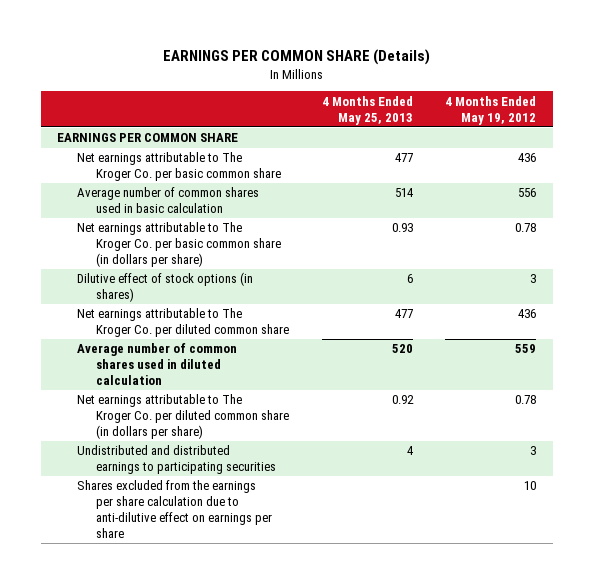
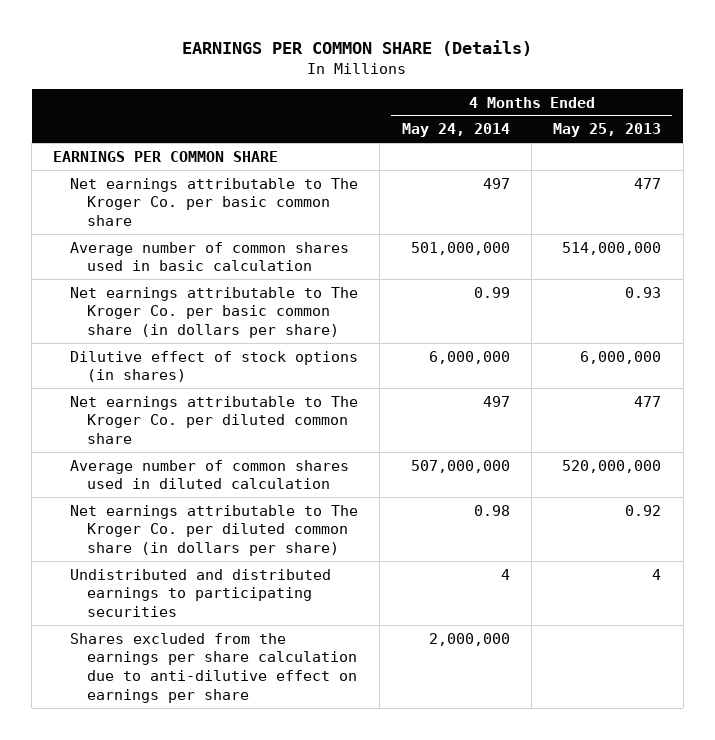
- | 4 Months Ended May 25, 2013 | 4 Months Ended May 19, 2012
+ | 4 Months Ended May 24, 2014 | 4 Months Ended May 25, 2013
- Average number of common shares used in basic calculation | 514 | 556
+ Average number of common shares used in basic calculation | 501,000,000 | 514,000,000
- Dilutive effect of stock options (in shares) | 6 | 3
+ Dilutive effect of stock options (in shares) | 6,000,000 | 6,000,000
- Average number of common shares used in diluted calculation | 520 | 559
+ Average number of common shares used in diluted calculation | 507,000,000 | 520,000,000

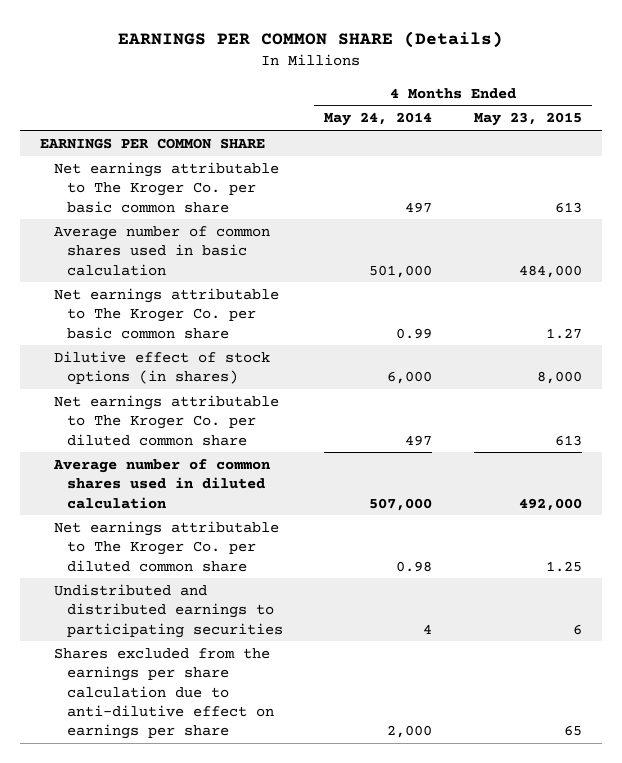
- | 4 Months Ended May 24, 2014 | 4 Months Ended May 25, 2013
+ | 4 Months Ended May 24, 2014 | 4 Months Ended May 23, 2015
- Average number of common shares used in basic calculation | 501,000,000 | 514,000,000
- Net earnings attributable to The Kroger Co. per basic common share (in dollars per share) | 0.99 | 0.93
- Dilutive effect of stock options (in shares) | 6,000,000 | 6,000,000
+ Average number of common shares used in basic calculation | 501,000 | 484,000
+ Net earnings attributable to The Kroger Co. per basic common share | 0.99 | 1.27
+ Dilutive effect of stock options (in shares) | 6,000 | 8,000
- Average number of common shares used in diluted calculation | 507,000,000 | 520,000,000
- Net earnings attributable to The Kroger Co. per diluted common share (in dollars per share) | 0.98 | 0.92
+ Average number of common shares used in diluted calculation | 507,000 | 492,000
+ Net earnings attributable to The Kroger Co. per diluted common share | 0.98 | 1.25
- Shares excluded from the earnings per share calculation due to anti-dilutive effect on earnings per share | 2,000,000 |
+ Shares excluded from the earnings per share calculation due to anti-dilutive effect on earnings per share | 2,000 | 65

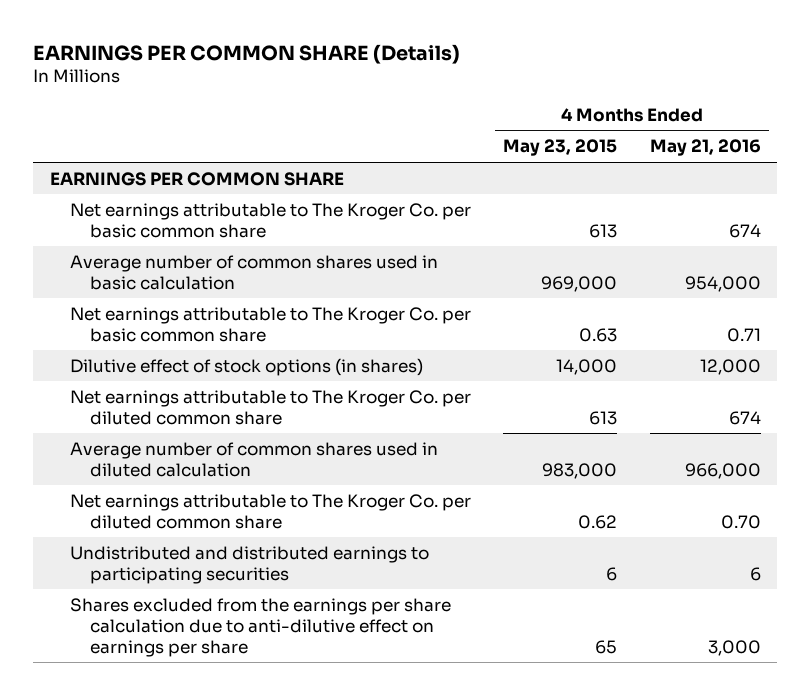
- | 4 Months Ended May 24, 2014 | 4 Months Ended May 23, 2015
+ | 4 Months Ended May 23, 2015 | 4 Months Ended May 21, 2016
- Average number of common shares used in basic calculation | 501,000 | 484,000
- Net earnings attributable to The Kroger Co. per basic common share | 0.99 | 1.27
- Dilutive effect of stock options (in shares) | 6,000 | 8,000
+ Average number of common shares used in basic calculation | 969,000 | 954,000
+ Net earnings attributable to The Kroger Co. per basic common share | 0.63 | 0.71
+ Dilutive effect of stock options (in shares) | 14,000 | 12,000
- Average number of common shares used in diluted calculation | 507,000 | 492,000
- Net earnings attributable to The Kroger Co. per diluted common share | 0.98 | 1.25
+ Average number of common shares used in diluted calculation | 983,000 | 966,000
+ Net earnings attributable to The Kroger Co. per diluted common share | 0.62 | 0.70

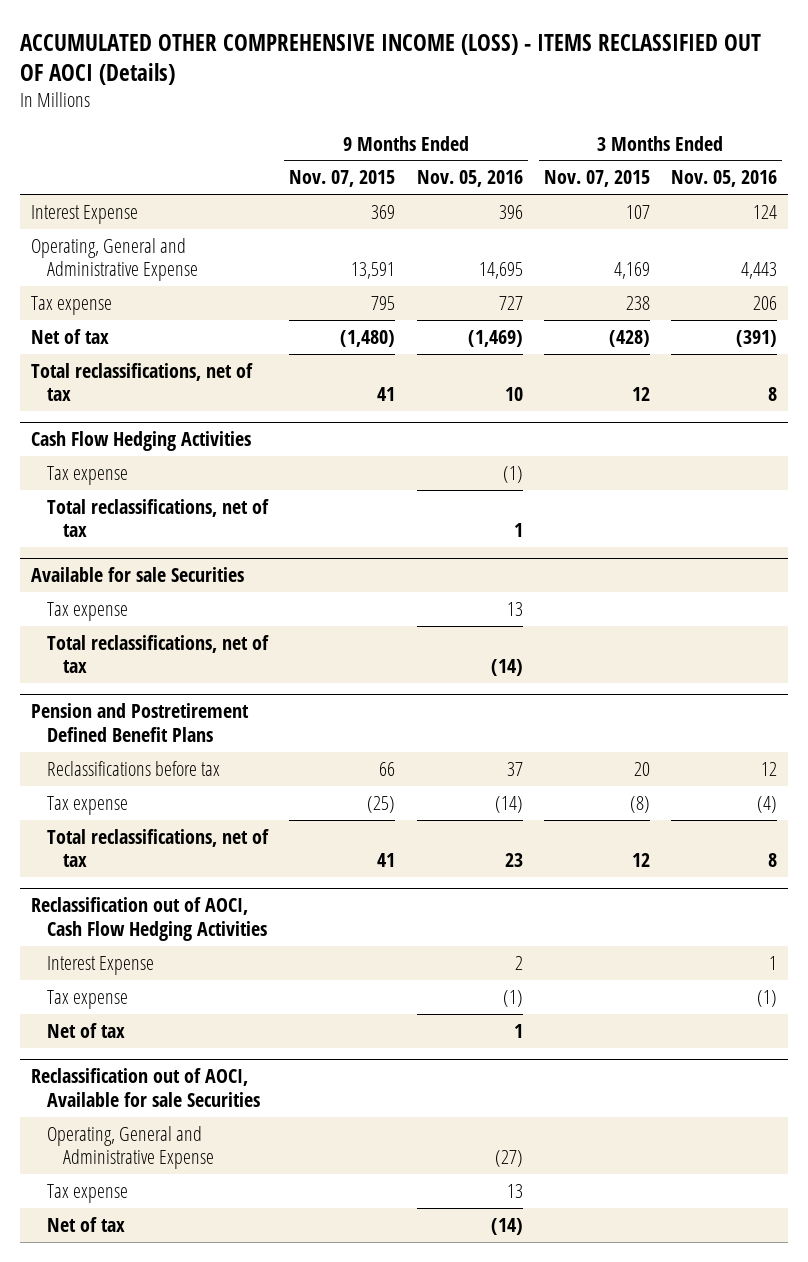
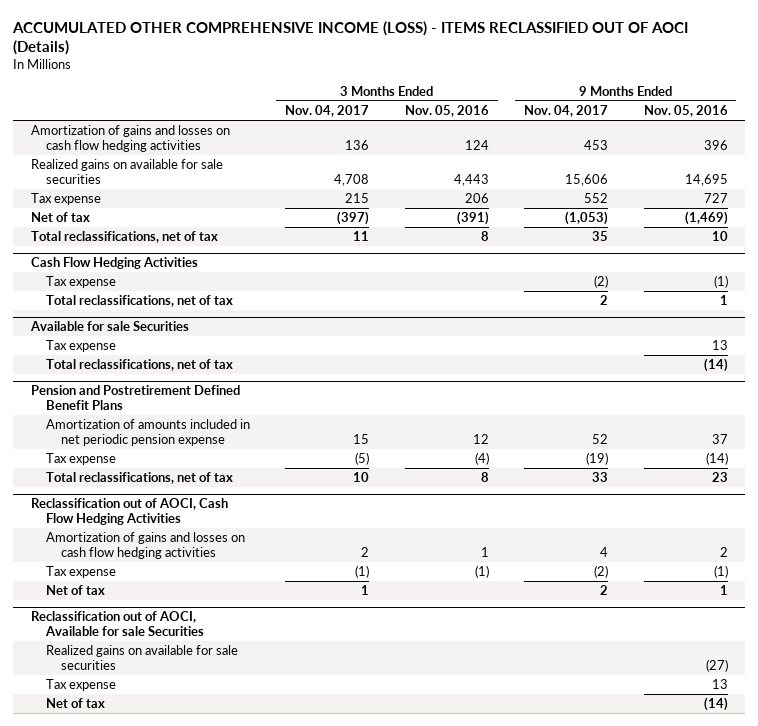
- | 9 Months Ended Nov. 07, 2015 | 9 Months Ended Nov. 05, 2016 | 3 Months Ended Nov. 07, 2015 | 3 Months Ended Nov. 05, 2016
+ | 3 Months Ended Nov. 04, 2017 | 3 Months Ended Nov. 05, 2016 | 9 Months Ended Nov. 04, 2017 | 9 Months Ended Nov. 05, 2016
- Interest Expense | 369 | 396 | 107 | 124
- Operating, General and Administrative Expense | 13,591 | 14,695 | 4,169 | 4,443
+ Amortization of gains and losses on cash flow hedging activities | 136 | 124 | 453 | 396
+ Realized gains on available for sale securities | 4,708 | 4,443 | 15,606 | 14,695
@ Pension and Postretirement Defined Benefit Plans
- Reclassifications before tax | 66 | 37 | 20 | 12
+ Amortization of amounts included in net periodic pension expense | 15 | 12 | 52 | 37
@ Reclassification out of AOCI, Cash Flow Hedging Activities
- Interest Expense | | 2 | | 1
+ Amortization of gains and losses on cash flow hedging activities | 2 | 1 | 4 | 2
@ Reclassification out of AOCI, Available for sale Securities
- Operating, General and Administrative Expense | | (27) | |
+ Realized gains on available for sale securities | | | | (27)

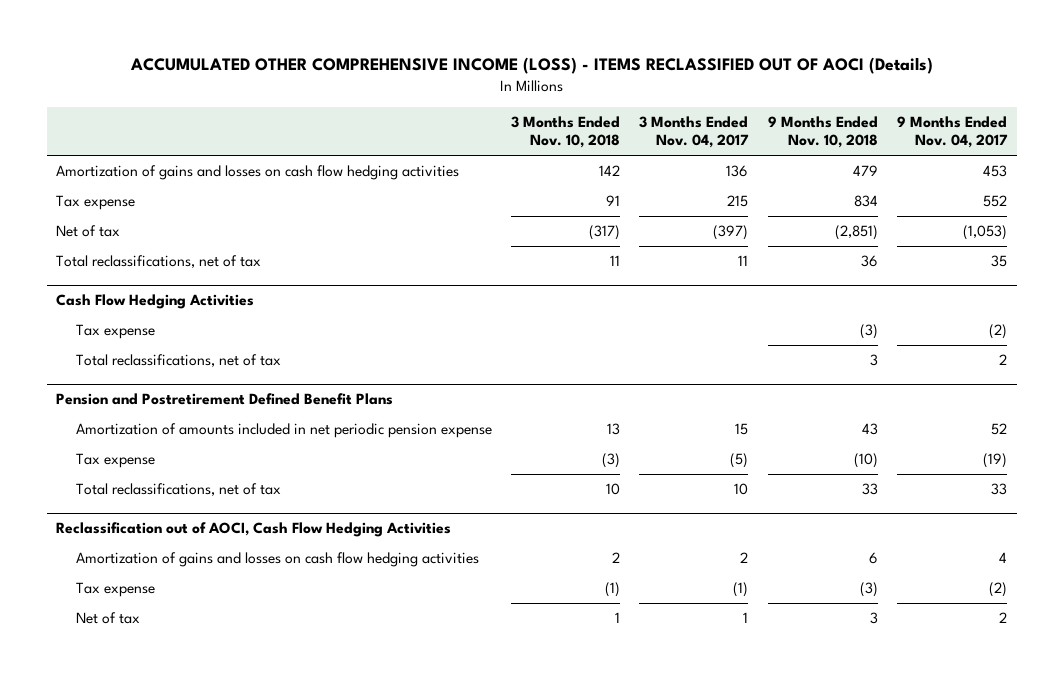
- | 3 Months Ended Nov. 04, 2017 | 3 Months Ended Nov. 05, 2016 | 9 Months Ended Nov. 04, 2017 | 9 Months Ended Nov. 05, 2016
+ | 3 Months Ended Nov. 10, 2018 | 3 Months Ended Nov. 04, 2017 | 9 Months Ended Nov. 10, 2018 | 9 Months Ended Nov. 04, 2017
- Realized gains on available for sale securities | 4,708 | 4,443 | 15,606 | 14,695
- Available for sale Securities
- Tax expense | | | | 13
- Total reclassifications, net of tax | | | | (14)
- Reclassification out of AOCI, Available for sale Securities
- Realized gains on available for sale securities | | | | (27)
- Tax expense | | | | 13
- Net of tax | | | | (14)

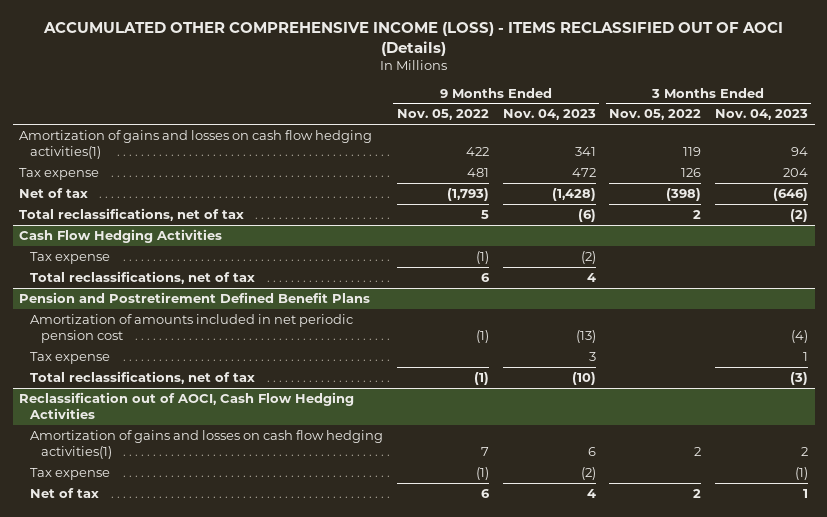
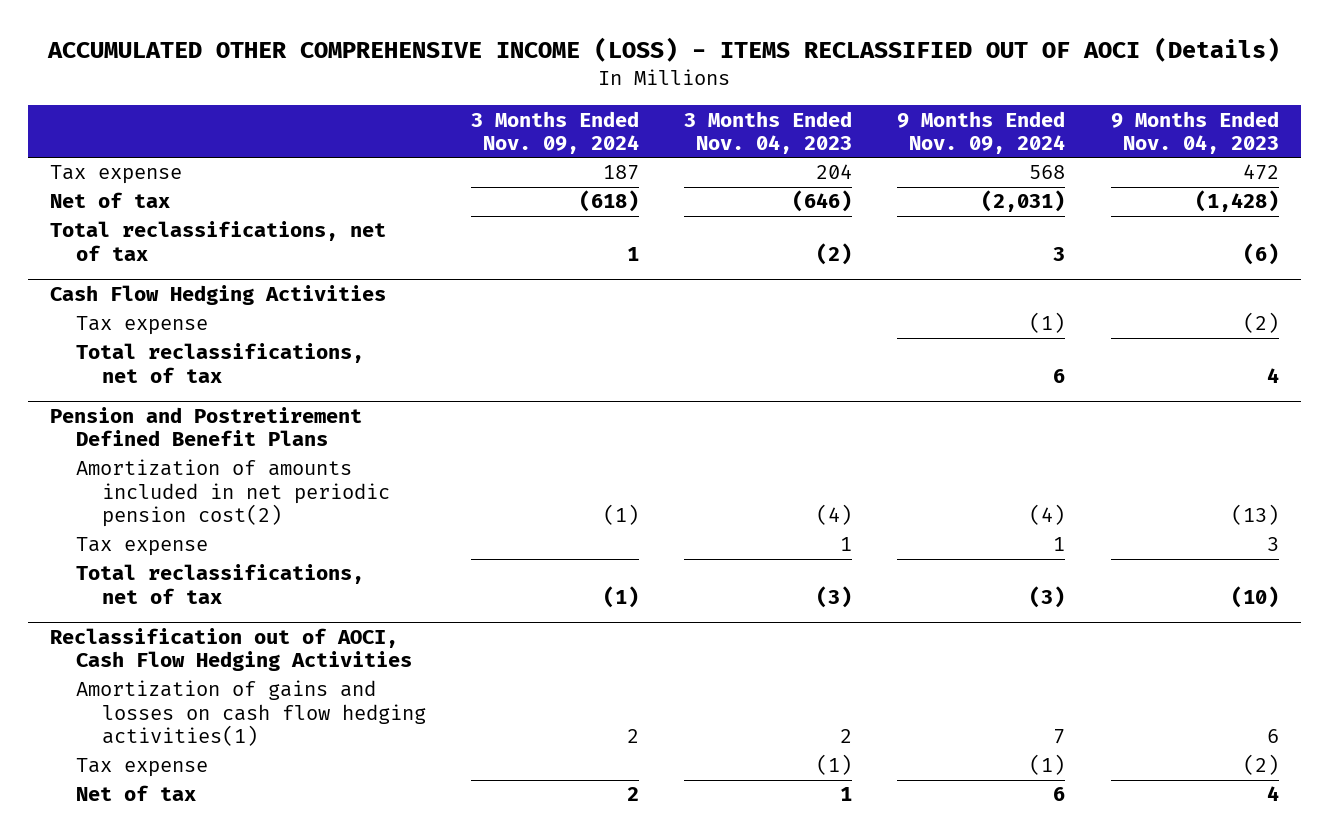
- | 9 Months Ended Nov. 05, 2022 | 9 Months Ended Nov. 04, 2023 | 3 Months Ended Nov. 05, 2022 | 3 Months Ended Nov. 04, 2023
+ | 3 Months Ended Nov. 09, 2024 | 3 Months Ended Nov. 04, 2023 | 9 Months Ended Nov. 09, 2024 | 9 Months Ended Nov. 04, 2023
- Amortization of gains and losses on cash flow hedging activities(1) | 422 | 341 | 119 | 94
@ Pension and Postretirement Defined Benefit Plans
- Amortization of amounts included in net periodic pension cost | (1) | (13) | | (4)
+ Amortization of amounts included in net periodic pension cost(2) | (1) | (4) | (4) | (13)

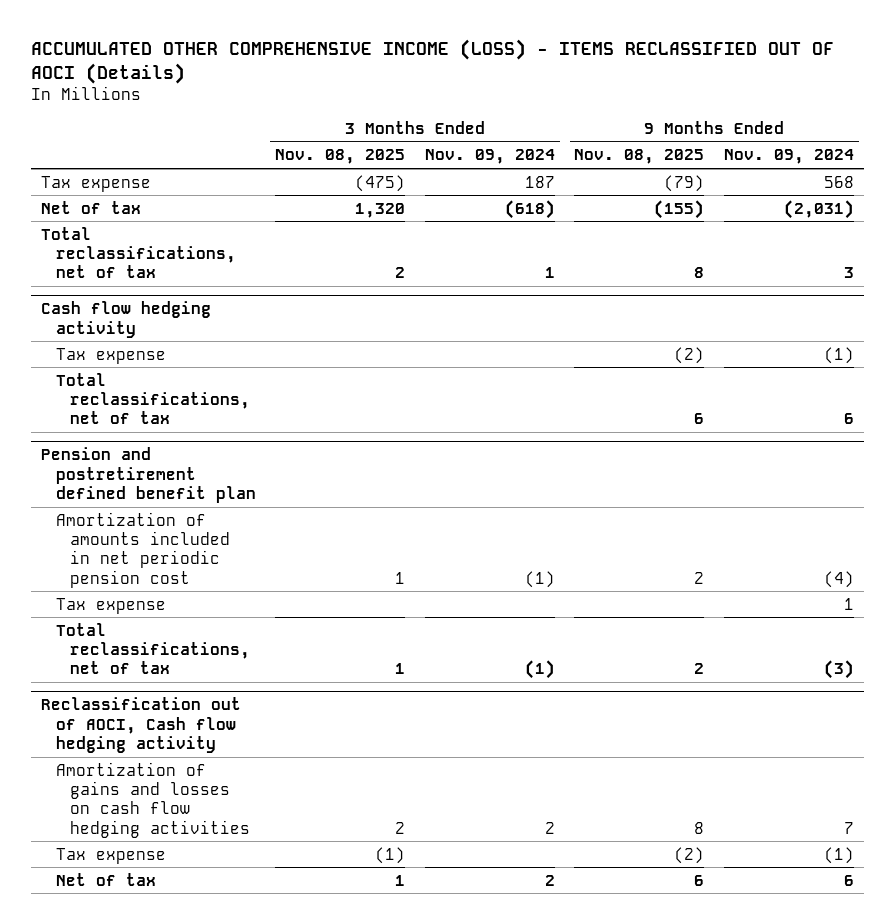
- | 3 Months Ended Nov. 09, 2024 | 3 Months Ended Nov. 04, 2023 | 9 Months Ended Nov. 09, 2024 | 9 Months Ended Nov. 04, 2023
+ | 3 Months Ended Nov. 08, 2025 | 3 Months Ended Nov. 09, 2024 | 9 Months Ended Nov. 08, 2025 | 9 Months Ended Nov. 09, 2024
- Cash Flow Hedging Activities
+ Cash flow hedging activity
- Pension and Postretirement Defined Benefit Plans
- Amortization of amounts included in net periodic pension cost(2) | (1) | (4) | (4) | (13)
+ Pension and postretirement defined benefit plan
+ Amortization of amounts included in net periodic pension cost | 1 | (1) | 2 | (4)
- Reclassification out of AOCI, Cash Flow Hedging Activities
- Amortization of gains and losses on cash flow hedging activities(1) | 2 | 2 | 7 | 6
+ Reclassification out of AOCI, Cash flow hedging activity
+ Amortization of gains and losses on cash flow hedging activities | 2 | 2 | 8 | 7

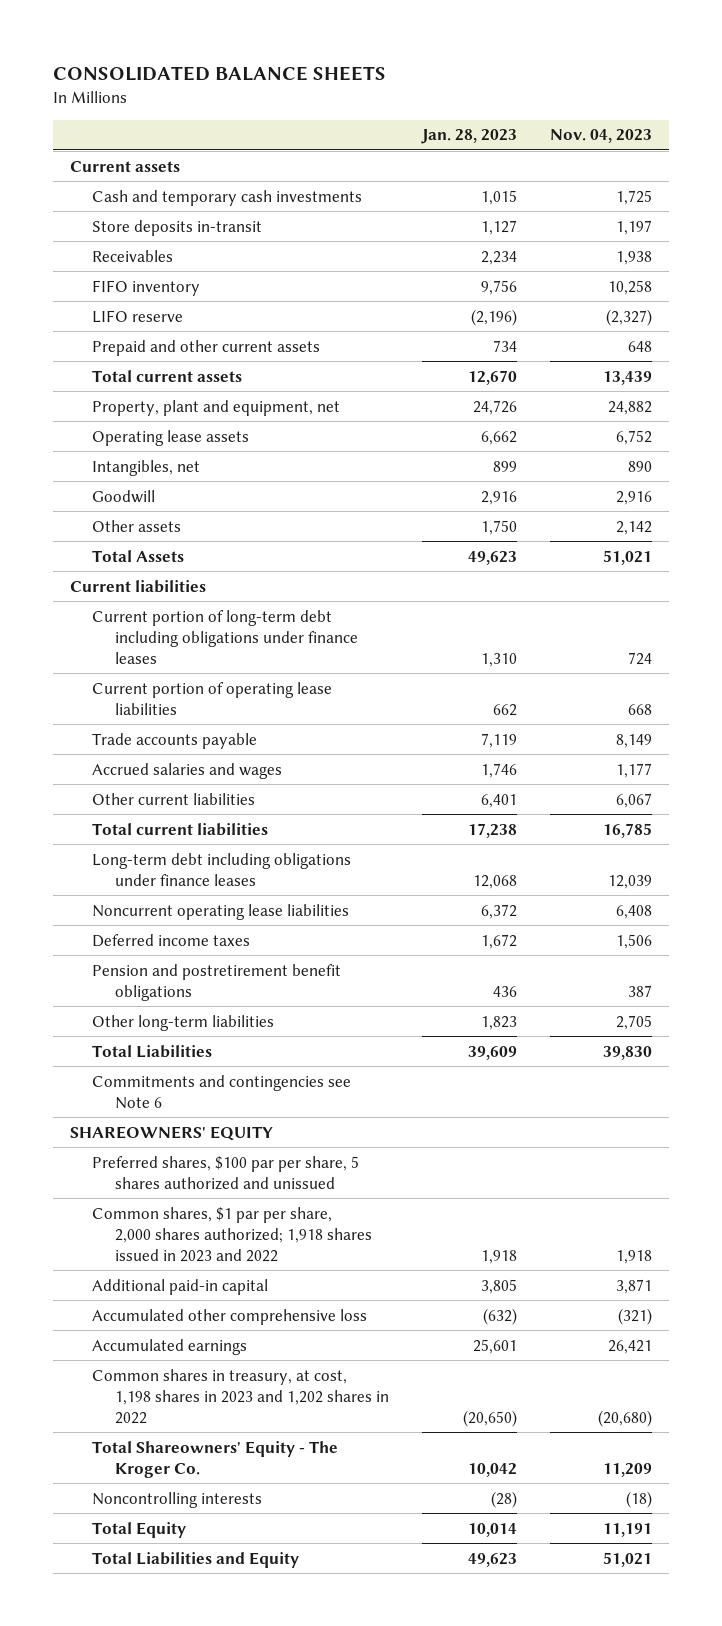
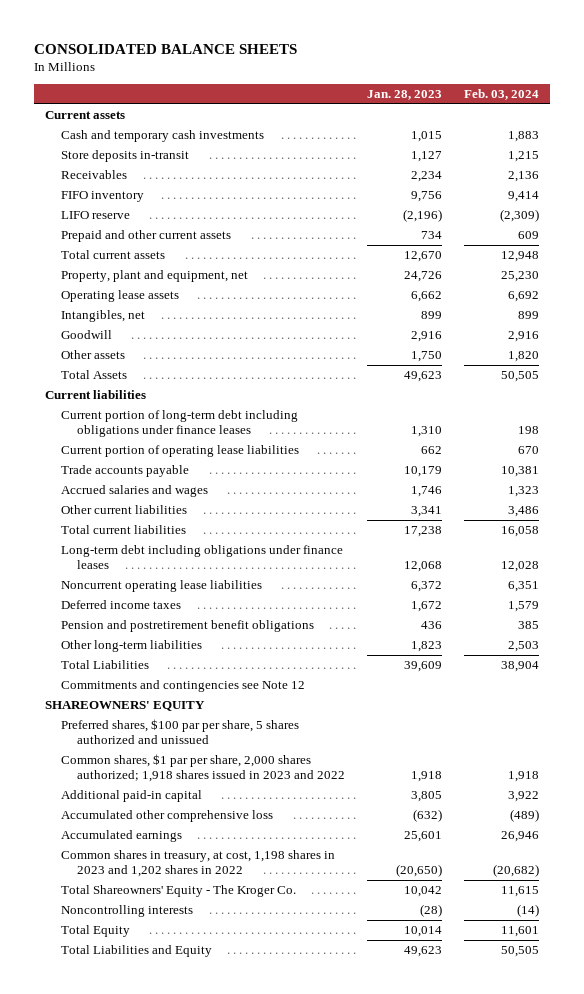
- | Jan. 28, 2023 | Nov. 04, 2023
+ | Jan. 28, 2023 | Feb. 03, 2024
- Trade accounts payable | 7,119 | 8,149
+ Trade accounts payable | 10,179 | 10,381
- Other current liabilities | 6,401 | 6,067
+ Other current liabilities | 3,341 | 3,486
- Commitments and contingencies see Note 6
+ Commitments and contingencies see Note 12

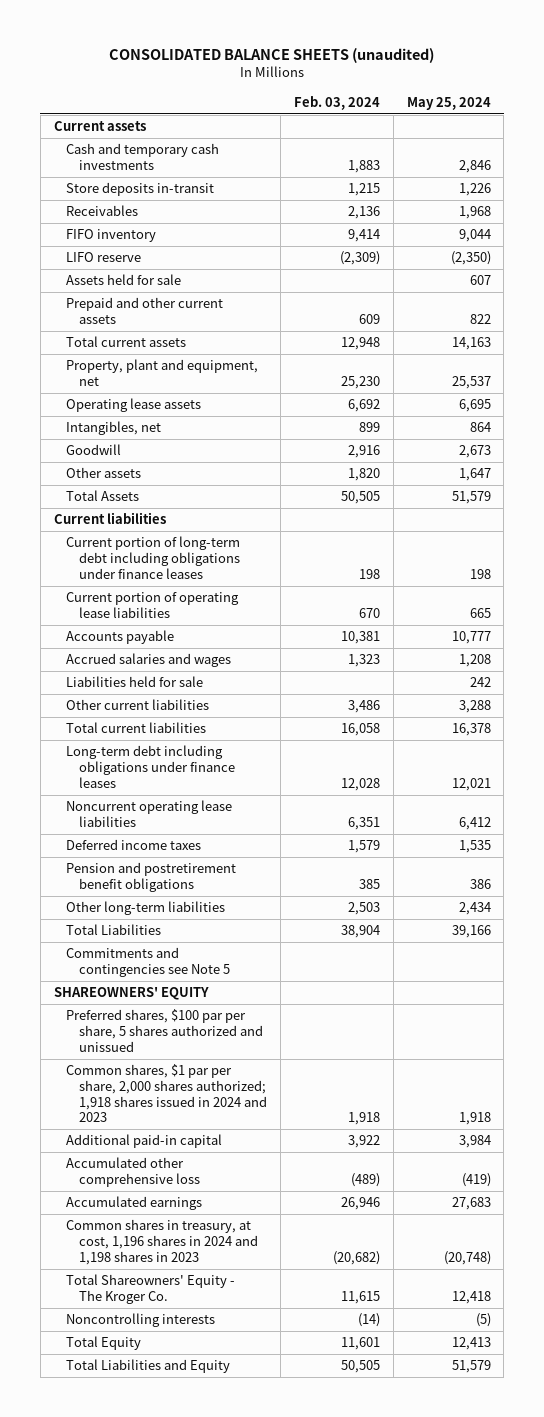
- CONSOLIDATED BALANCE SHEETS
+ CONSOLIDATED BALANCE SHEETS (unaudited)
- | Jan. 28, 2023 | Feb. 03, 2024
+ | Feb. 03, 2024 | May 25, 2024
+ Assets held for sale | | 607
- Trade accounts payable | 10,179 | 10,381
+ Accounts payable | 10,381 | 10,777
+ Liabilities held for sale | | 242
- Commitments and contingencies see Note 12
+ Commitments and contingencies see Note 5
- Common shares, $1 par per share, 2,000 shares authorized; 1,918 shares issued in 2023 and 2022 | 1,918 | 1,918
+ Common shares, $1 par per share, 2,000 shares authorized; 1,918 shares issued in 2024 and 2023 | 1,918 | 1,918
- Common shares in treasury, at cost, 1,198 shares in 2023 and 1,202 shares in 2022 | (20,650) | (20,682)
+ Common shares in treasury, at cost, 1,196 shares in 2024 and 1,198 shares in 2023 | (20,682) | (20,748)

